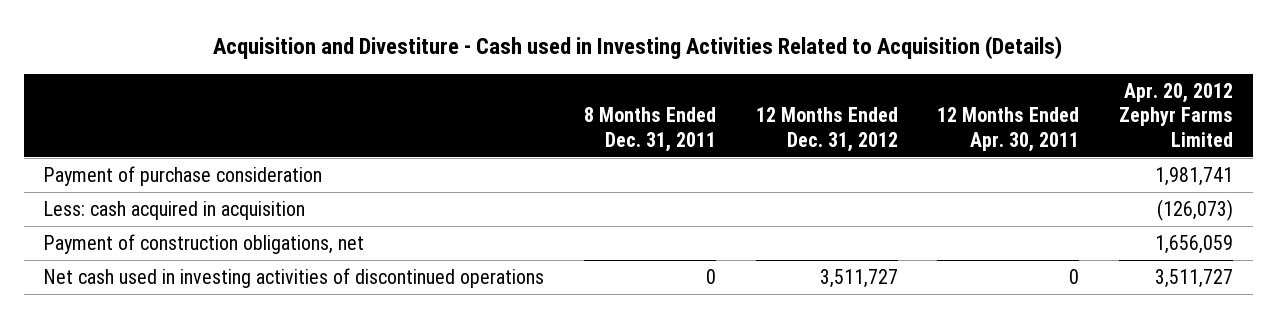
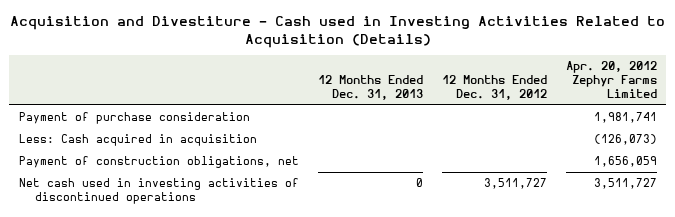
- | 8 Months Ended Dec. 31, 2011 | 12 Months Ended Dec. 31, 2012 | 12 Months Ended Apr. 30, 2011 | Apr. 20, 2012 Zephyr Farms Limited
+ | 12 Months Ended Dec. 31, 2013 | 12 Months Ended Dec. 31, 2012 | Apr. 20, 2012 Zephyr Farms Limited
- Less: cash acquired in acquisition | | | | (126,073)
+ Less: Cash acquired in acquisition | | | (126,073)

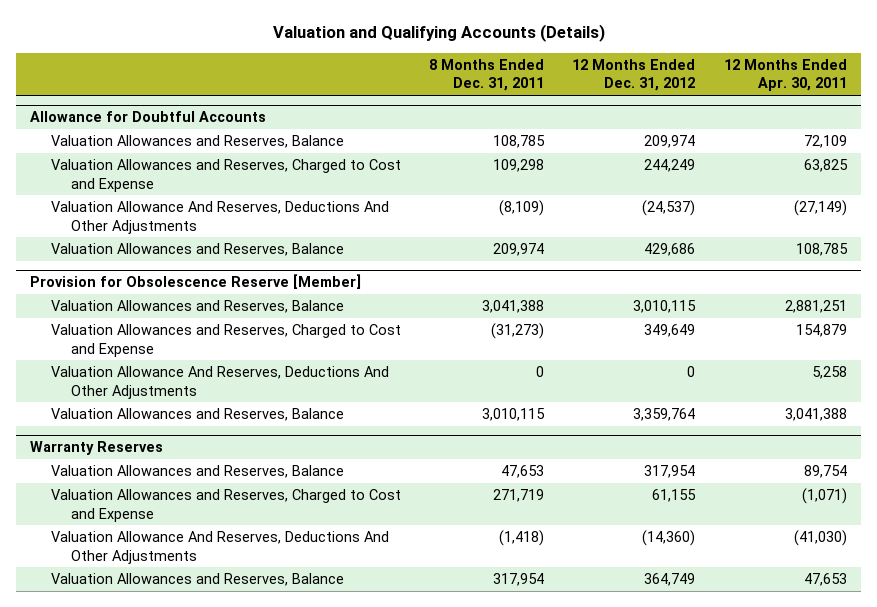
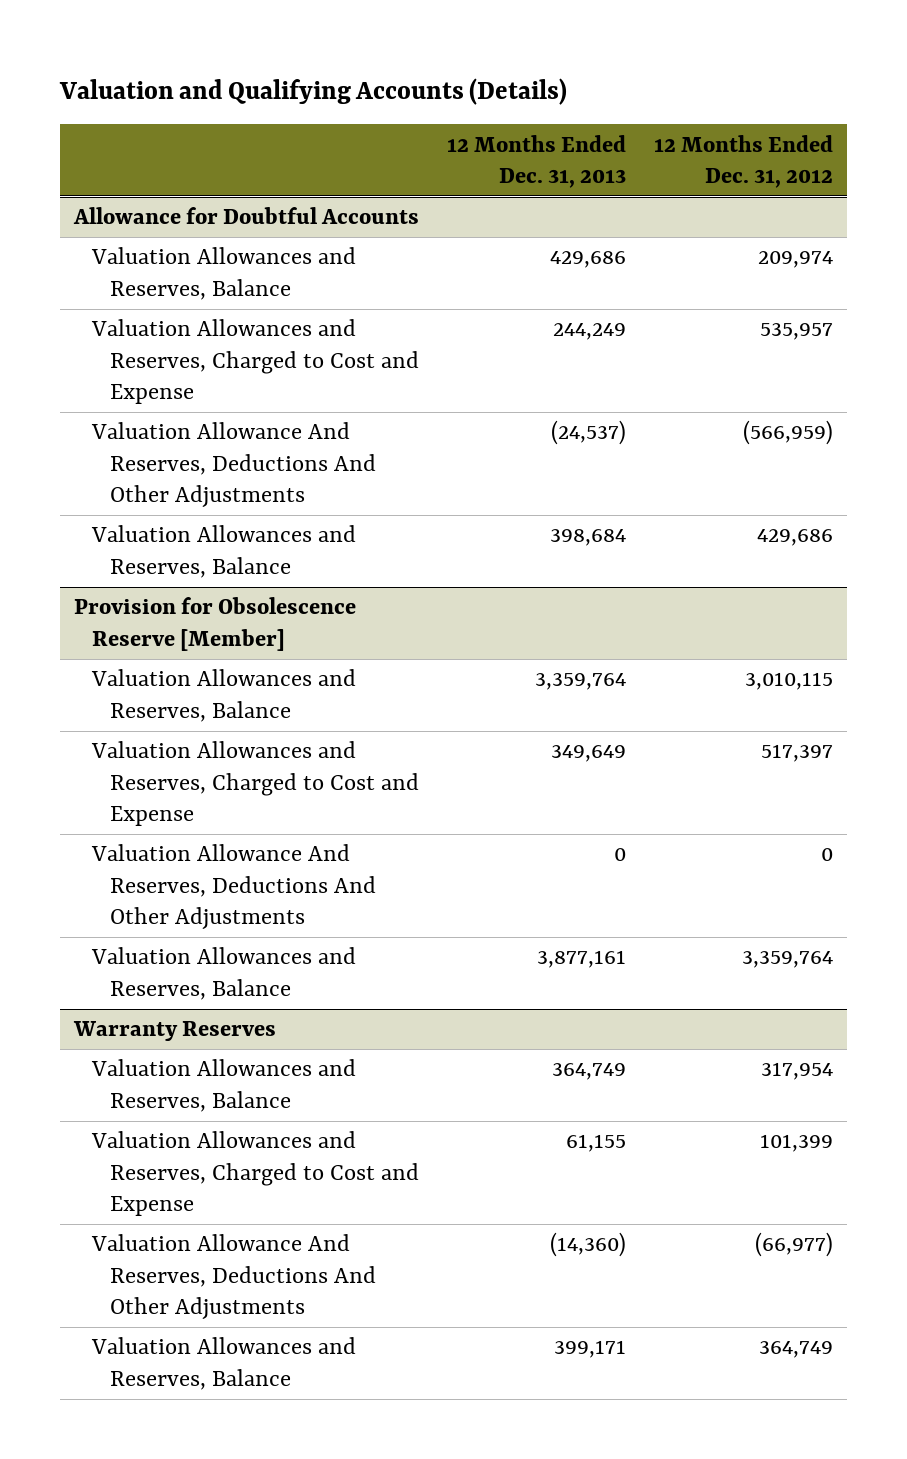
- | 8 Months Ended Dec. 31, 2011 | 12 Months Ended Dec. 31, 2012 | 12 Months Ended Apr. 30, 2011
+ | 12 Months Ended Dec. 31, 2013 | 12 Months Ended Dec. 31, 2012
@ Allowance for Doubtful Accounts
- Valuation Allowances and Reserves, Charged to Cost and Expense | 109,298 | 244,249 | 63,825
- Valuation Allowance And Reserves, Deductions And Other Adjustments | (8,109) | (24,537) | (27,149)
+ Valuation Allowances and Reserves, Charged to Cost and Expense | 244,249 | 535,957
+ Valuation Allowance And Reserves, Deductions And Other Adjustments | (24,537) | (566,959)
@ Provision for Obsolescence Reserve [Member]
- Valuation Allowances and Reserves, Charged to Cost and Expense | (31,273) | 349,649 | 154,879
+ Valuation Allowances and Reserves, Charged to Cost and Expense | 349,649 | 517,397
@ Warranty Reserves
- Valuation Allowances and Reserves, Charged to Cost and Expense | 271,719 | 61,155 | (1,071)
- Valuation Allowance And Reserves, Deductions And Other Adjustments | (1,418) | (14,360) | (41,030)
+ Valuation Allowances and Reserves, Charged to Cost and Expense | 61,155 | 101,399
+ Valuation Allowance And Reserves, Deductions And Other Adjustments | (14,360) | (66,977)

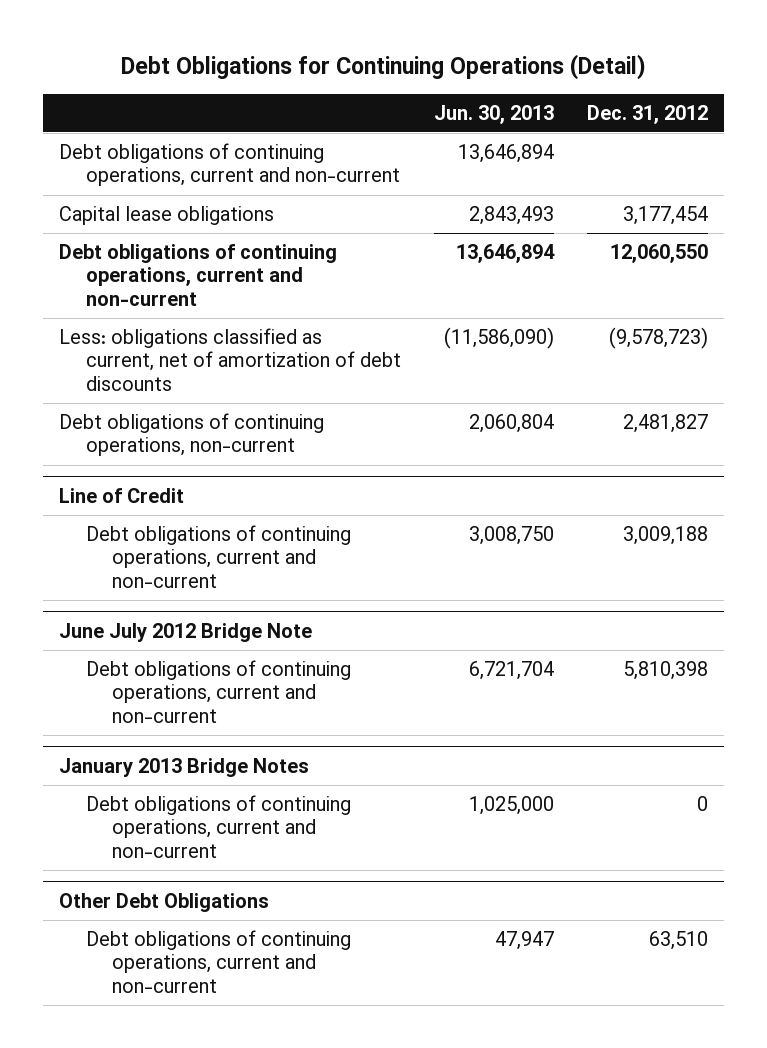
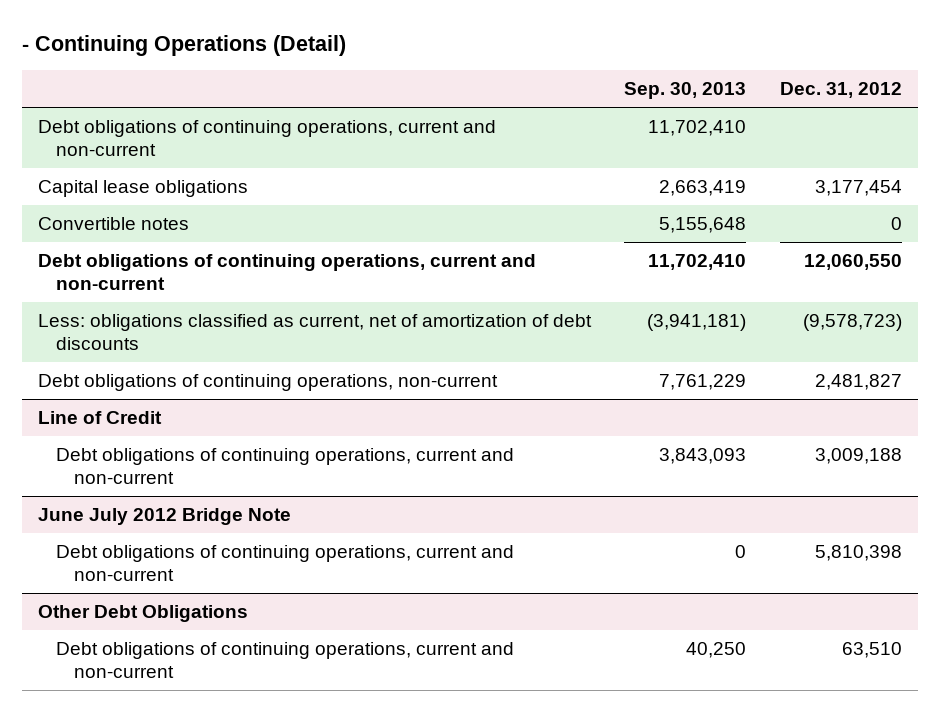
- Debt Obligations for Continuing Operations (Detail)
+ - Continuing Operations (Detail)
- | Jun. 30, 2013 | Dec. 31, 2012
+ | Sep. 30, 2013 | Dec. 31, 2012
+ Convertible notes | 5,155,648 | 0
- January 2013 Bridge Notes
- Debt obligations of continuing operations, current and non-current | 1,025,000 | 0

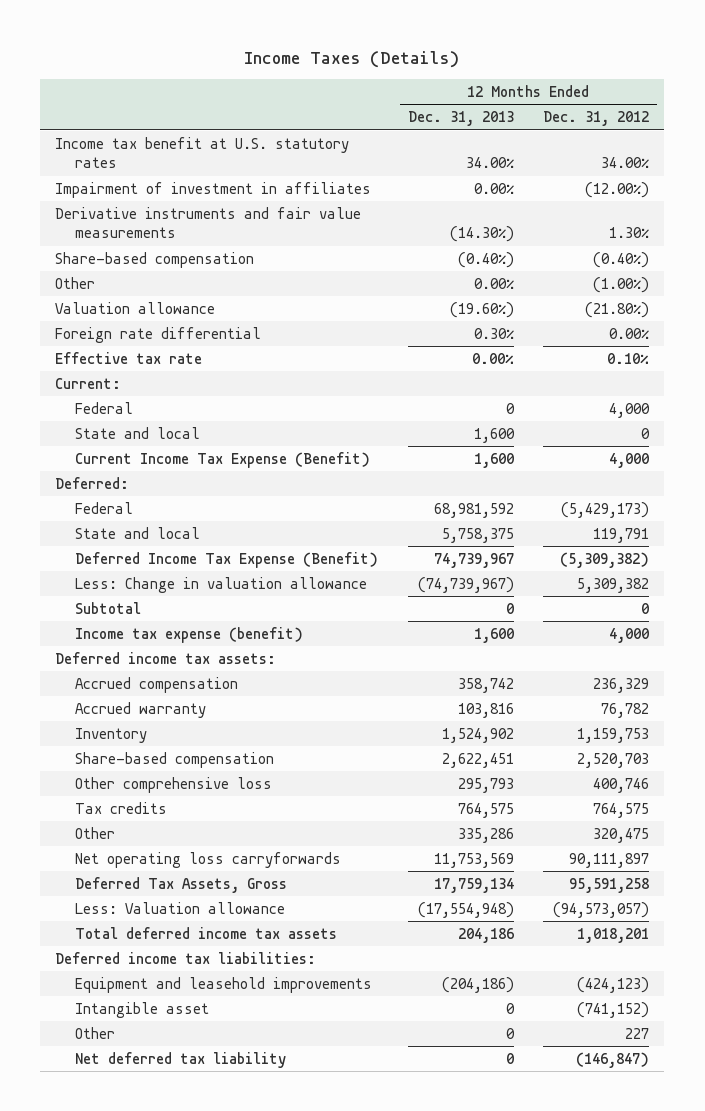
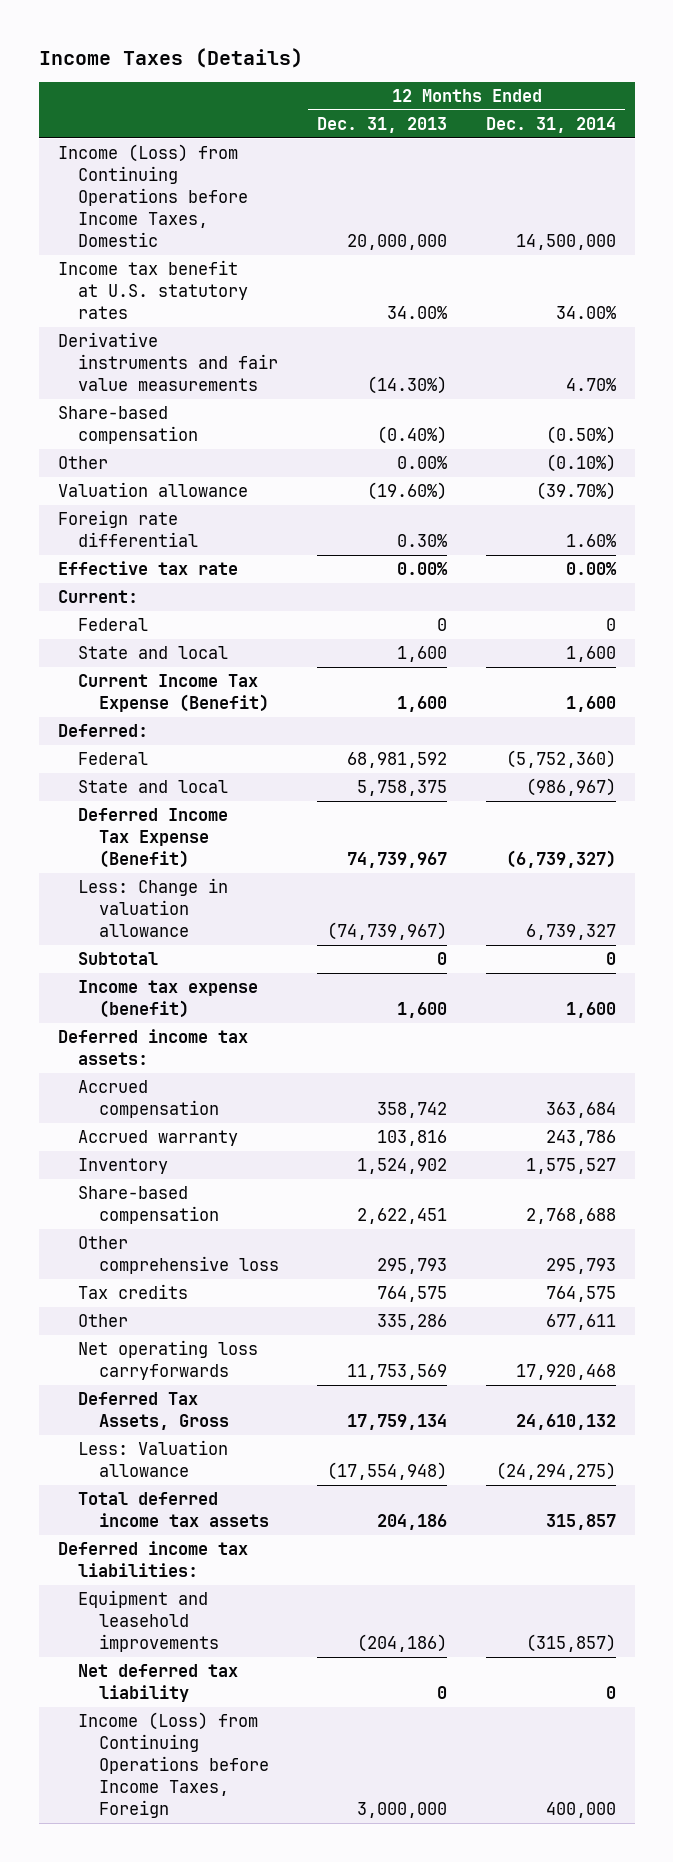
- | 12 Months Ended Dec. 31, 2013 | 12 Months Ended Dec. 31, 2012
+ | 12 Months Ended Dec. 31, 2013 | 12 Months Ended Dec. 31, 2014
+ Income (Loss) from Continuing Operations before Income Taxes, Domestic | 20,000,000 | 14,500,000
- Impairment of investment in affiliates | 0.00% | (12.00%)
- Intangible asset | 0 | (741,152)
- Other | 0 | 227
+ Income (Loss) from Continuing Operations before Income Taxes, Foreign | 3,000,000 | 400,000

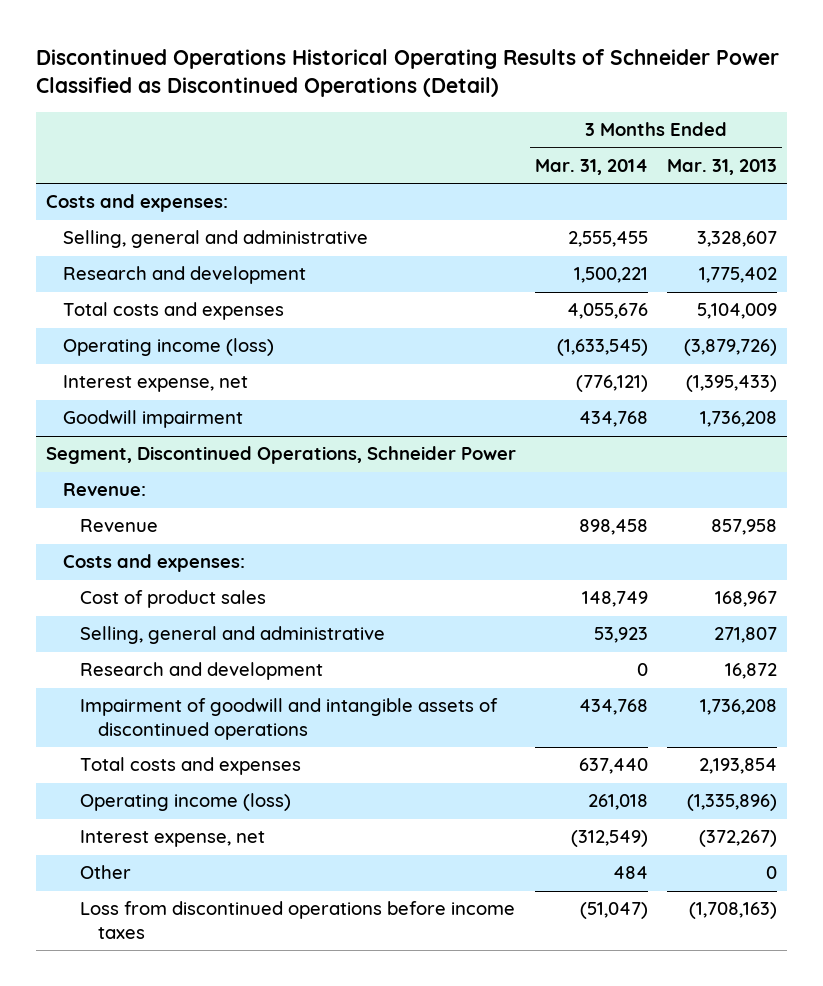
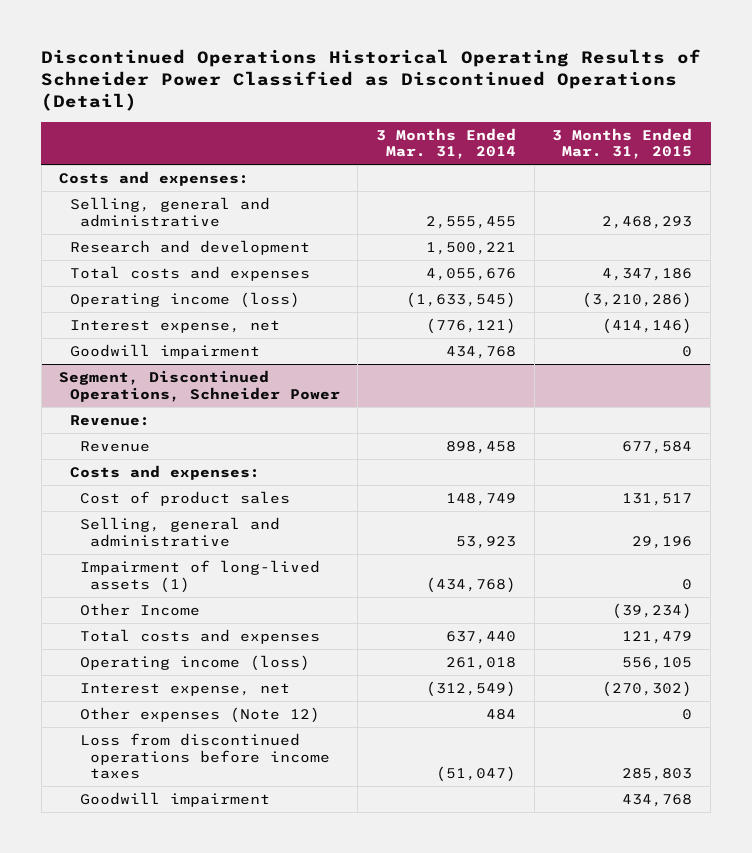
- | 3 Months Ended Mar. 31, 2014 | 3 Months Ended Mar. 31, 2013
+ | 3 Months Ended Mar. 31, 2014 | 3 Months Ended Mar. 31, 2015
@ Segment, Discontinued Operations, Schneider Power
- Research and development | 0 | 16,872
- Impairment of goodwill and intangible assets of discontinued operations | 434,768 | 1,736,208
+ Impairment of long-lived assets (1) | (434,768) | 0
+ Other Income | | (39,234)
- Other | 484 | 0
+ Other expenses (Note 12) | 484 | 0
+ Goodwill impairment | | 434,768

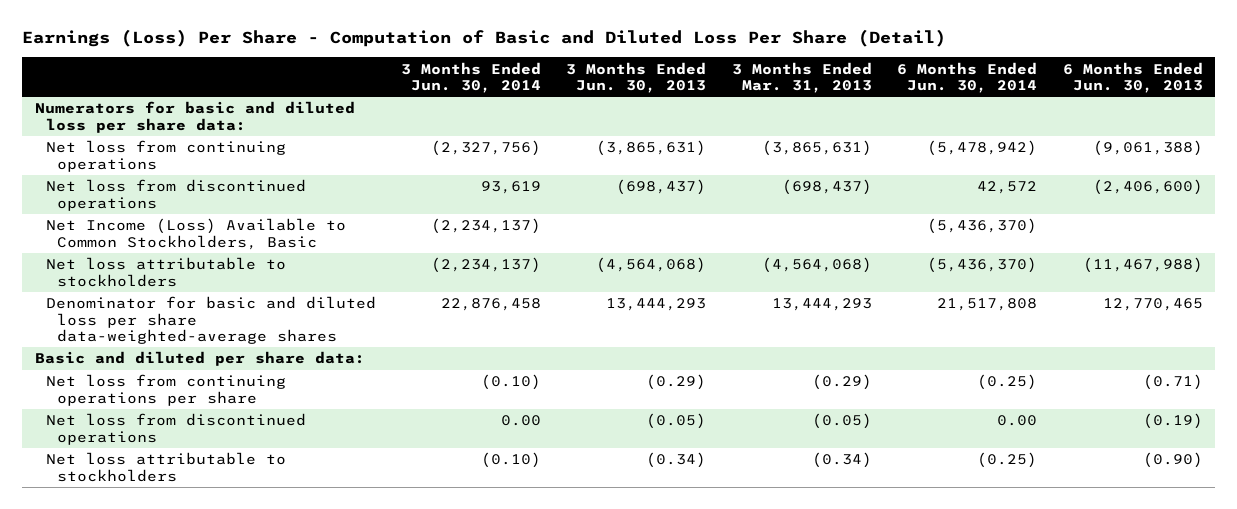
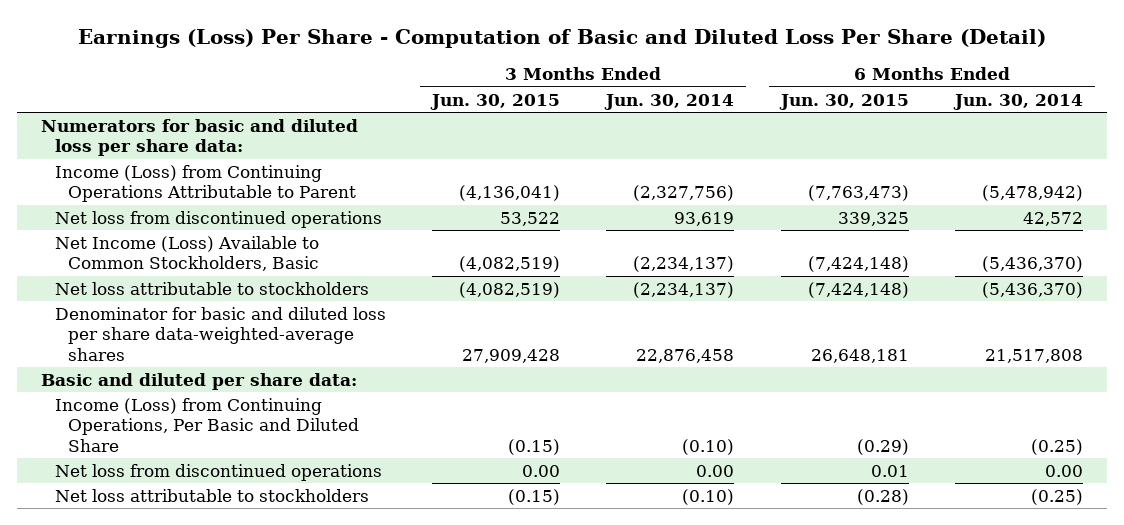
- | 3 Months Ended Jun. 30, 2014 | 3 Months Ended Jun. 30, 2013 | 3 Months Ended Mar. 31, 2013 | 6 Months Ended Jun. 30, 2014 | 6 Months Ended Jun. 30, 2013
+ | 3 Months Ended Jun. 30, 2015 | 3 Months Ended Jun. 30, 2014 | 6 Months Ended Jun. 30, 2015 | 6 Months Ended Jun. 30, 2014
- Net loss from continuing operations | (2,327,756) | (3,865,631) | (3,865,631) | (5,478,942) | (9,061,388)
+ Income (Loss) from Continuing Operations Attributable to Parent | (4,136,041) | (2,327,756) | (7,763,473) | (5,478,942)
- Net loss from continuing operations per share | (0.10) | (0.29) | (0.29) | (0.25) | (0.71)
+ Income (Loss) from Continuing Operations, Per Basic and Diluted Share | (0.15) | (0.10) | (0.29) | (0.25)

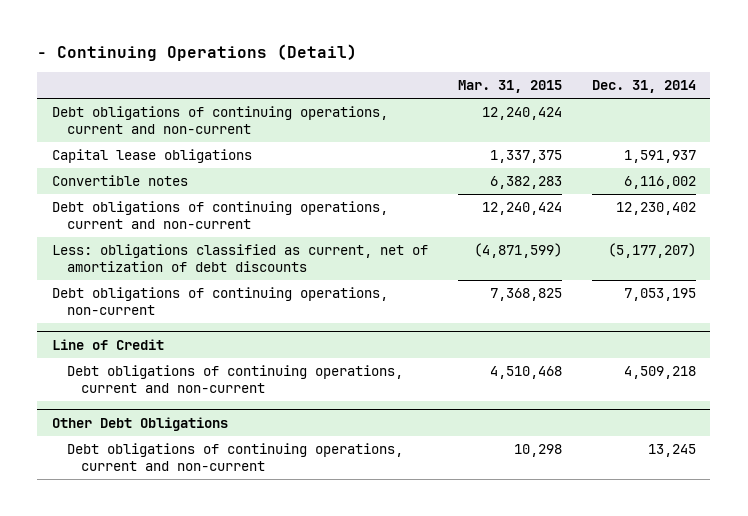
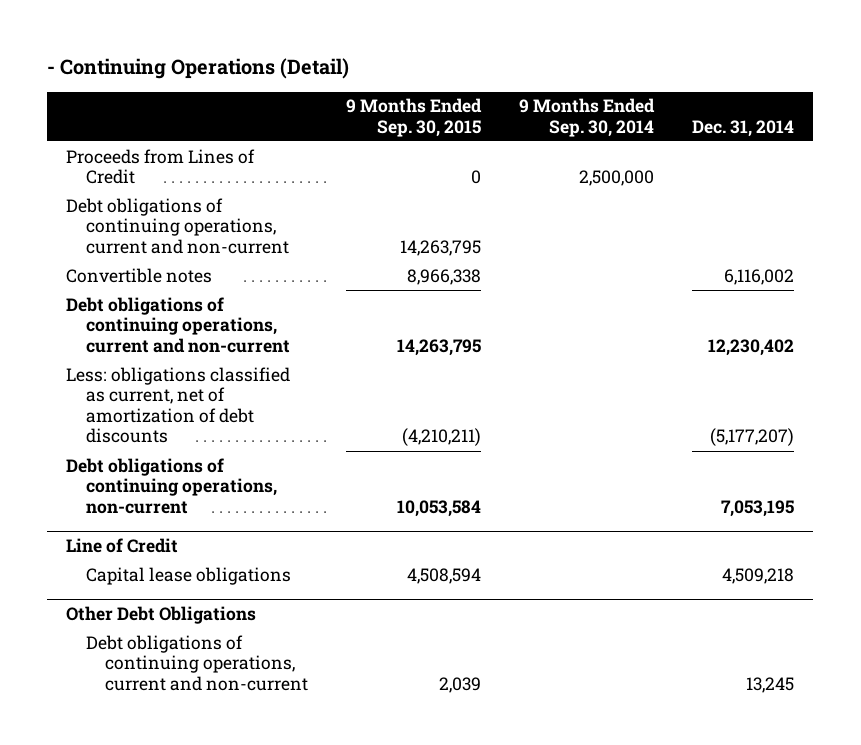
- | Mar. 31, 2015 | Dec. 31, 2014
+ | 9 Months Ended Sep. 30, 2015 | 9 Months Ended Sep. 30, 2014 | Dec. 31, 2014
+ Proceeds from Lines of Credit | 0 | 2,500,000 |
- Capital lease obligations | 1,337,375 | 1,591,937
@ Line of Credit
- Debt obligations of continuing operations, current and non-current | 4,510,468 | 4,509,218
+ Capital lease obligations | 4,508,594 | | 4,509,218

